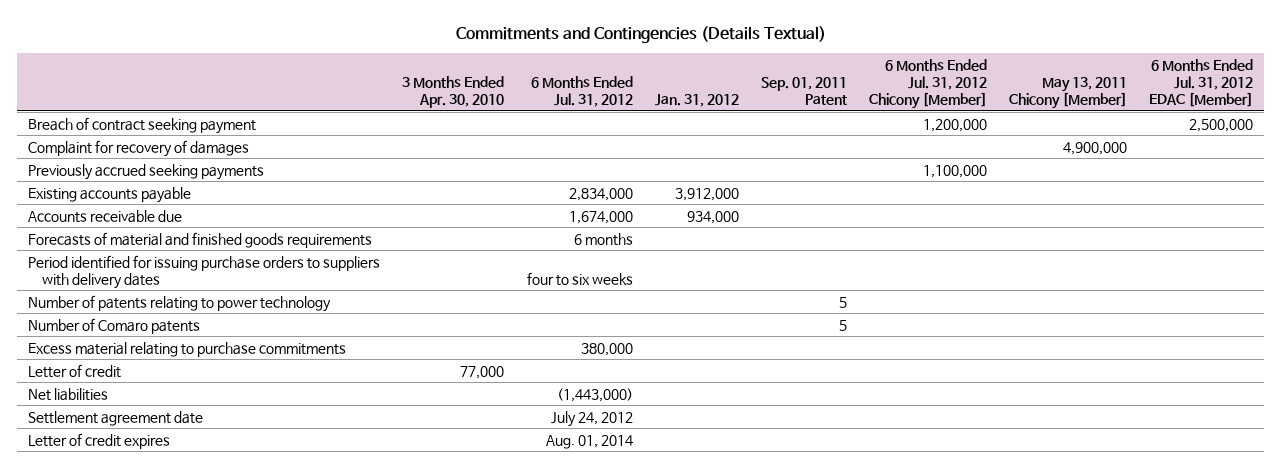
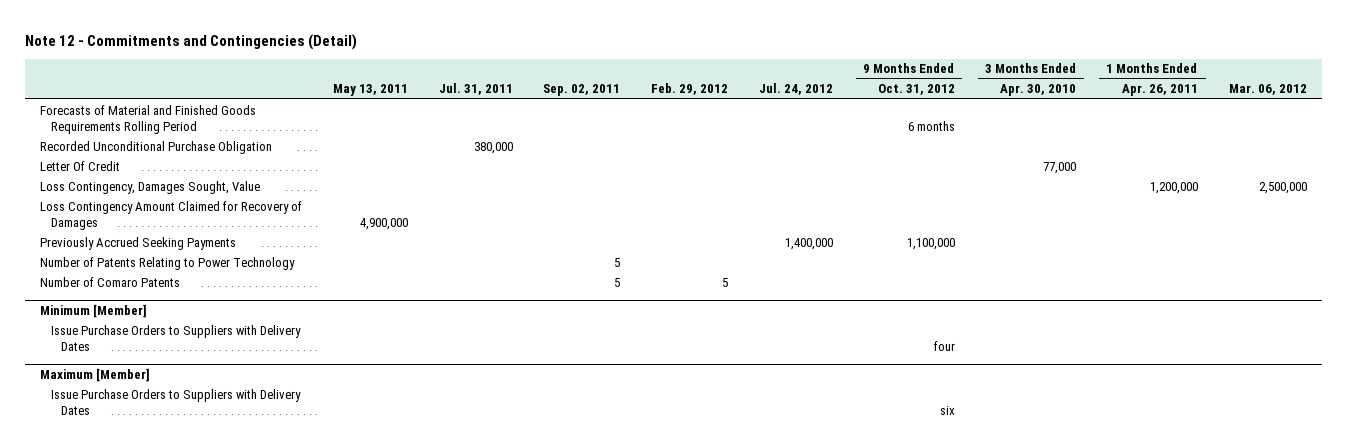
- Commitments and Contingencies (Details Textual)
+ Note 12 - Commitments and Contingencies (Detail)
- | 3 Months Ended Apr. 30, 2010 | 6 Months Ended Jul. 31, 2012 | Jan. 31, 2012 | Sep. 01, 2011 Patent | 6 Months Ended Jul. 31, 2012 Chicony [Member] | May 13, 2011 Chicony [Member] | 6 Months Ended Jul. 31, 2012 EDAC [Member]
+ | May 13, 2011 | Jul. 31, 2011 | Sep. 02, 2011 | Feb. 29, 2012 | Jul. 24, 2012 | 9 Months Ended Oct. 31, 2012 | 3 Months Ended Apr. 30, 2010 | 1 Months Ended Apr. 26, 2011 | Mar. 06, 2012
- Breach of contract seeking payment | | | | | 1,200,000 | | 2,500,000
- Complaint for recovery of damages | | | | | | 4,900,000 |
- Previously accrued seeking payments | | | | | 1,100,000 | |
- Existing accounts payable | | 2,834,000 | 3,912,000 | | | |
- Accounts receivable due | | 1,674,000 | 934,000 | | | |
- Forecasts of material and finished goods requirements | | 6 months | | | | |
- Period identified for issuing purchase orders to suppliers with delivery dates | | four to six weeks | | | | |
- Number of patents relating to power technology | | | | 5 | | |
- Number of Comaro patents | | | | 5 | | |
- Excess material relating to purchase commitments | | 380,000 | | | | |
- Letter of credit | 77,000 | | | | | |
- Net liabilities | | (1,443,000) | | | | |
- Settlement agreement date | | July 24, 2012 | | | | |
- Letter of credit expires | | Aug. 01, 2014 | | | | |
+ Forecasts of Material and Finished Goods Requirements Rolling Period | | | | | | 6 months | | |
+ Recorded Unconditional Purchase Obligation | | 380,000 | | | | | | |
+ Letter Of Credit | | | | | | | 77,000 | |
+ Loss Contingency, Damages Sought, Value | | | | | | | | 1,200,000 | 2,500,000
+ Loss Contingency Amount Claimed for Recovery of Damages | 4,900,000 | | | | | | | |
+ Previously Accrued Seeking Payments | | | | | 1,400,000 | 1,100,000 | | |
+ Number of Patents Relating to Power Technology | | | 5 | | | | | |
+ Number of Comaro Patents | | | 5 | 5 | | | | |
+ Minimum [Member]
+ Issue Purchase Orders to Suppliers with Delivery Dates | | | | | | four | | |
+ Maximum [Member]
+ Issue Purchase Orders to Suppliers with Delivery Dates | | | | | | six | | |

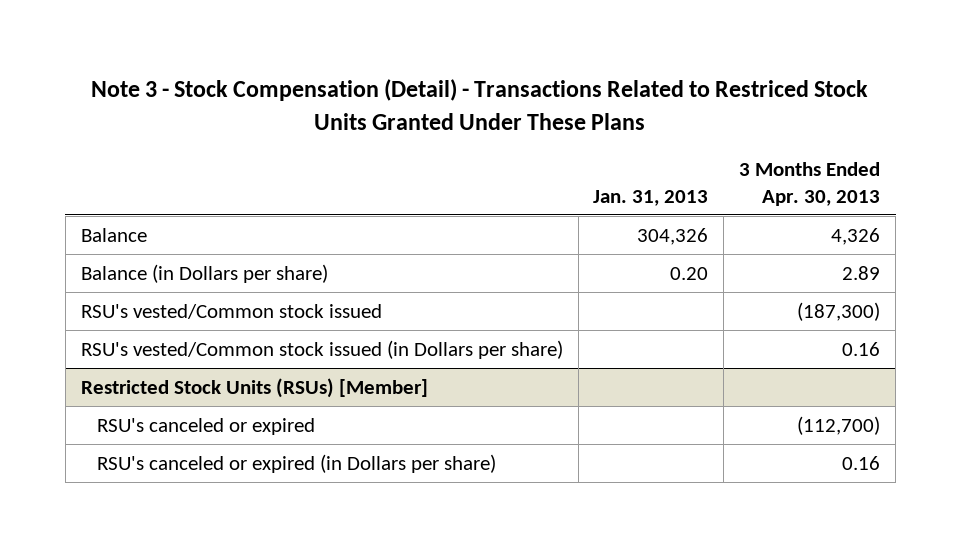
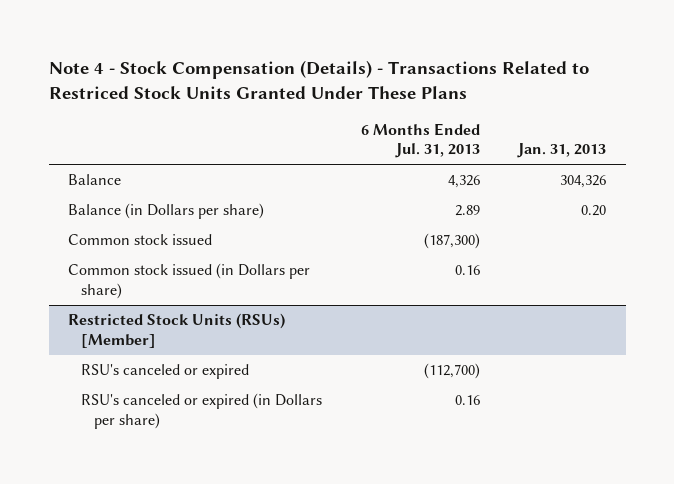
- Note 3 - Stock Compensation (Detail) - Transactions Related to Restriced Stock Units Granted Under These Plans
+ Note 4 - Stock Compensation (Details) - Transactions Related to Restriced Stock Units Granted Under These Plans
- | Jan. 31, 2013 | 3 Months Ended Apr. 30, 2013
+ | 6 Months Ended Jul. 31, 2013 | Jan. 31, 2013
- RSU's vested/Common stock issued | | (187,300)
- RSU's vested/Common stock issued (in Dollars per share) | | 0.16
+ Common stock issued | (187,300) |
+ Common stock issued (in Dollars per share) | 0.16 |

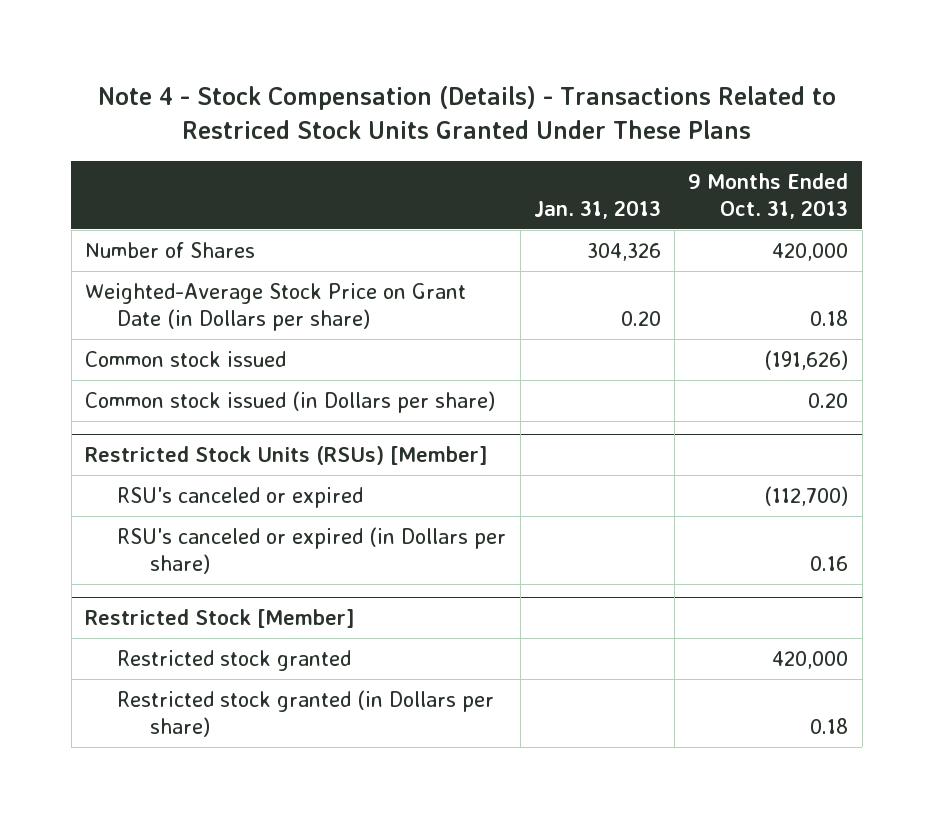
- | 6 Months Ended Jul. 31, 2013 | Jan. 31, 2013
+ | Jan. 31, 2013 | 9 Months Ended Oct. 31, 2013
- Balance | 4,326 | 304,326
- Balance (in Dollars per share) | 2.89 | 0.20
+ Number of Shares | 304,326 | 420,000
+ Weighted-Average Stock Price on Grant Date (in Dollars per share) | 0.20 | 0.18
+ Restricted Stock [Member]
+ Restricted stock granted | | 420,000
+ Restricted stock granted (in Dollars per share) | | 0.18

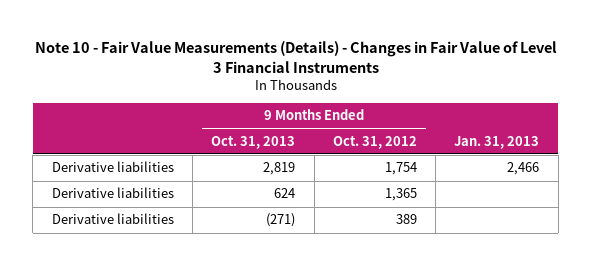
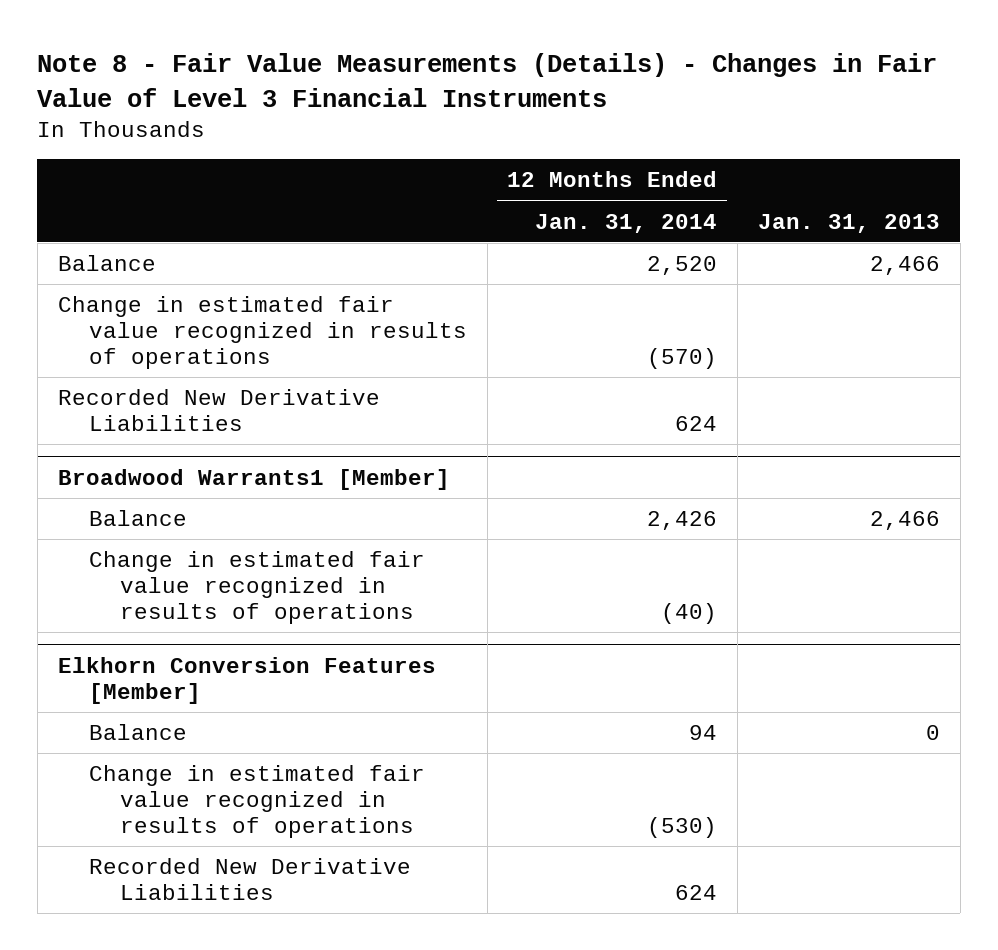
- Note 10 - Fair Value Measurements (Details) - Changes in Fair Value of Level 3 Financial Instruments
+ Note 8 - Fair Value Measurements (Details) - Changes in Fair Value of Level 3 Financial Instruments
- | 9 Months Ended Oct. 31, 2013 | 9 Months Ended Oct. 31, 2012 | Jan. 31, 2013
+ | 12 Months Ended Jan. 31, 2014 | Jan. 31, 2013
- Derivative liabilities | 2,819 | 1,754 | 2,466
- Derivative liabilities | 624 | 1,365 |
- Derivative liabilities | (271) | 389 |
+ Balance | 2,520 | 2,466
+ Change in estimated fair value recognized in results of operations | (570) |
+ Recorded New Derivative Liabilities | 624 |
+ Broadwood Warrants1 [Member]
+ Balance | 2,426 | 2,466
+ Change in estimated fair value recognized in results of operations | (40) |
+ Elkhorn Conversion Features [Member]
+ Balance | 94 | 0
+ Change in estimated fair value recognized in results of operations | (530) |
+ Recorded New Derivative Liabilities | 624 |

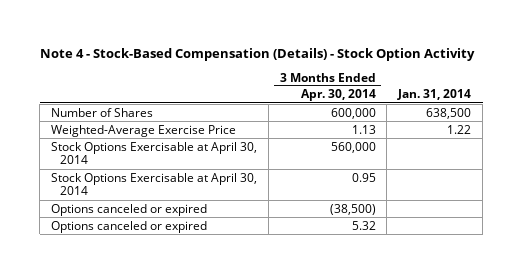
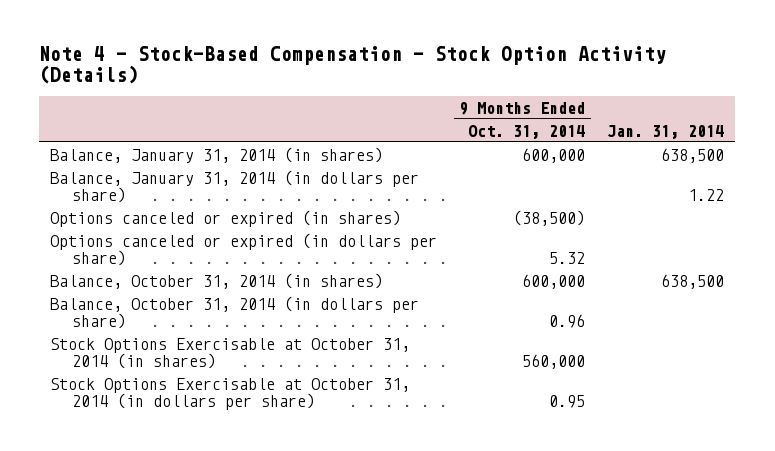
- Note 4 - Stock-Based Compensation (Details) - Stock Option Activity
+ Note 4 - Stock-Based Compensation - Stock Option Activity (Details)
- | 3 Months Ended Apr. 30, 2014 | Jan. 31, 2014
+ | 9 Months Ended Oct. 31, 2014 | Jan. 31, 2014
- Number of Shares | 600,000 | 638,500
- Weighted-Average Exercise Price | 1.13 | 1.22
- Stock Options Exercisable at April 30, 2014 | 560,000 |
- Stock Options Exercisable at April 30, 2014 | 0.95 |
- Options canceled or expired | (38,500) |
- Options canceled or expired | 5.32 |
+ Balance, January 31, 2014 (in shares) | 600,000 | 638,500
+ Balance, January 31, 2014 (in dollars per share) | | 1.22
+ Options canceled or expired (in shares) | (38,500) |
+ Options canceled or expired (in dollars per share) | 5.32 |
+ Balance, October 31, 2014 (in shares) | 600,000 | 638,500
+ Balance, October 31, 2014 (in dollars per share) | 0.96 |
+ Stock Options Exercisable at October 31, 2014 (in shares) | 560,000 |
+ Stock Options Exercisable at October 31, 2014 (in dollars per share) | 0.95 |

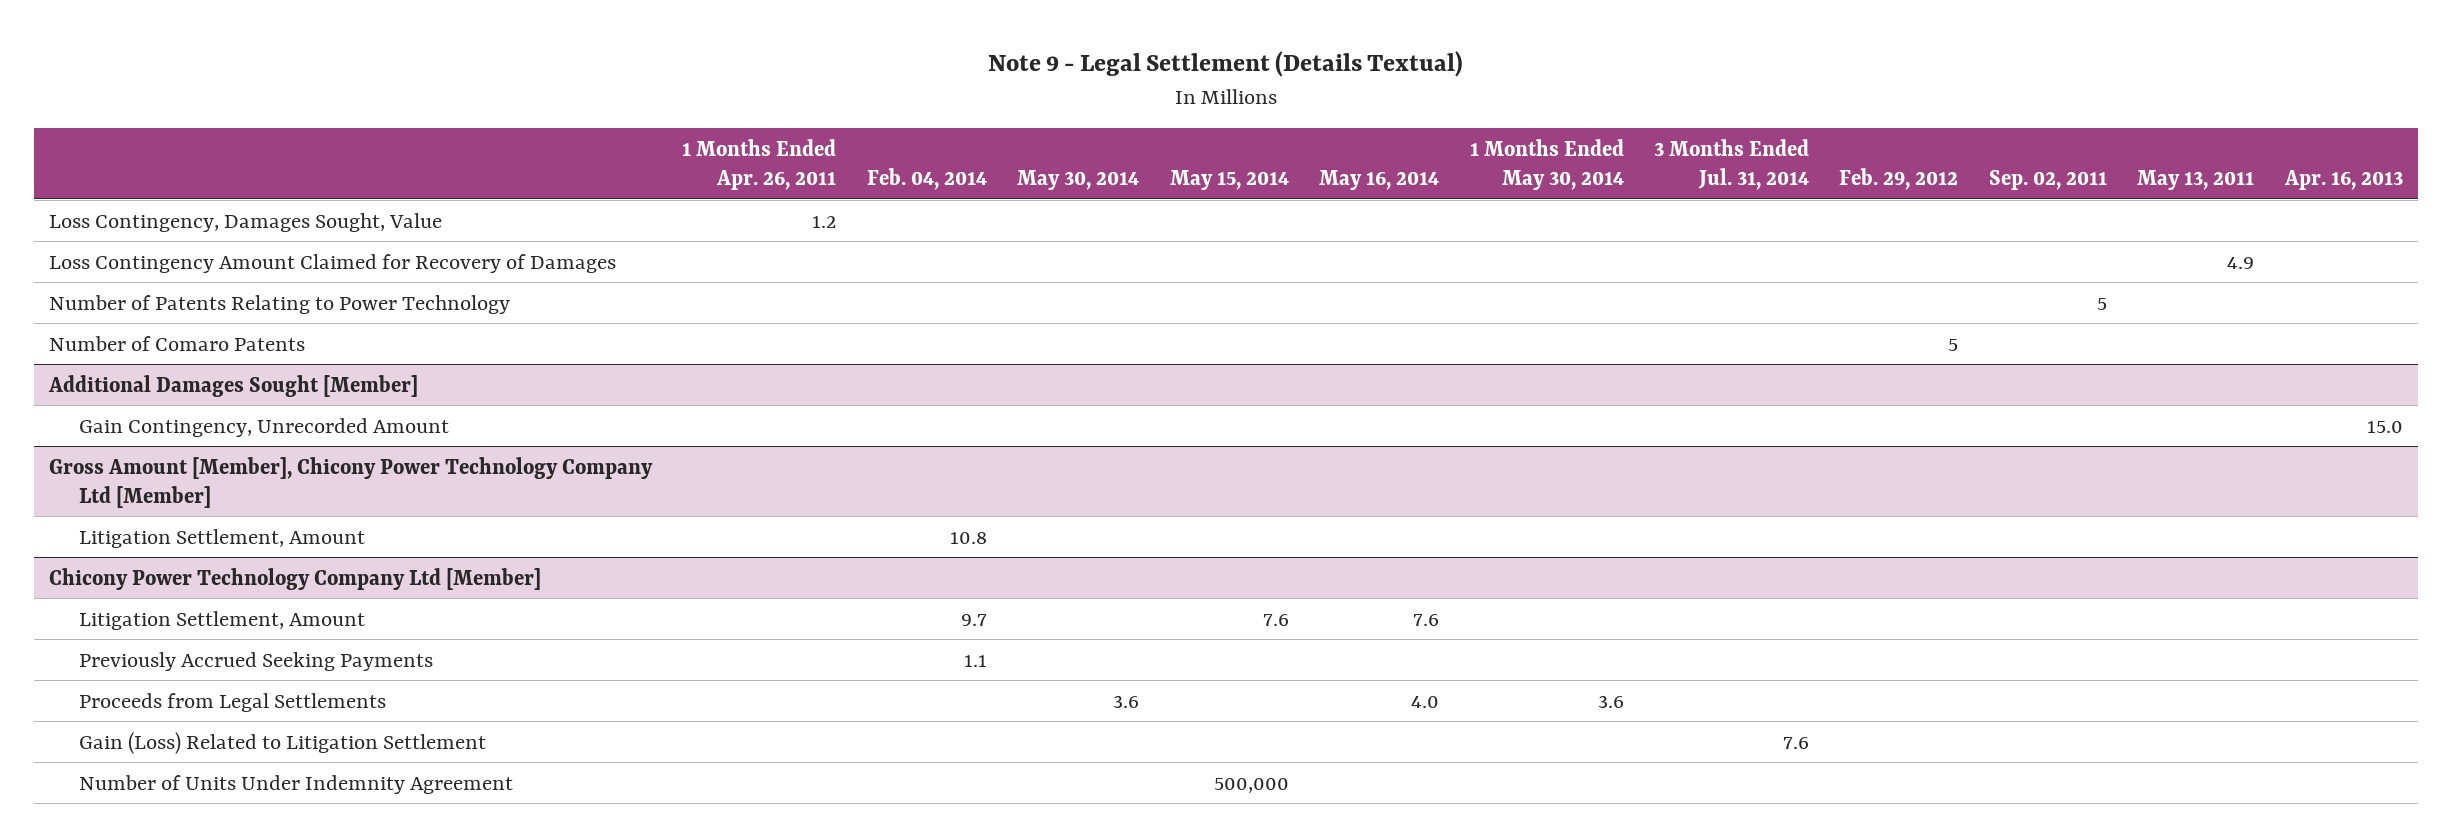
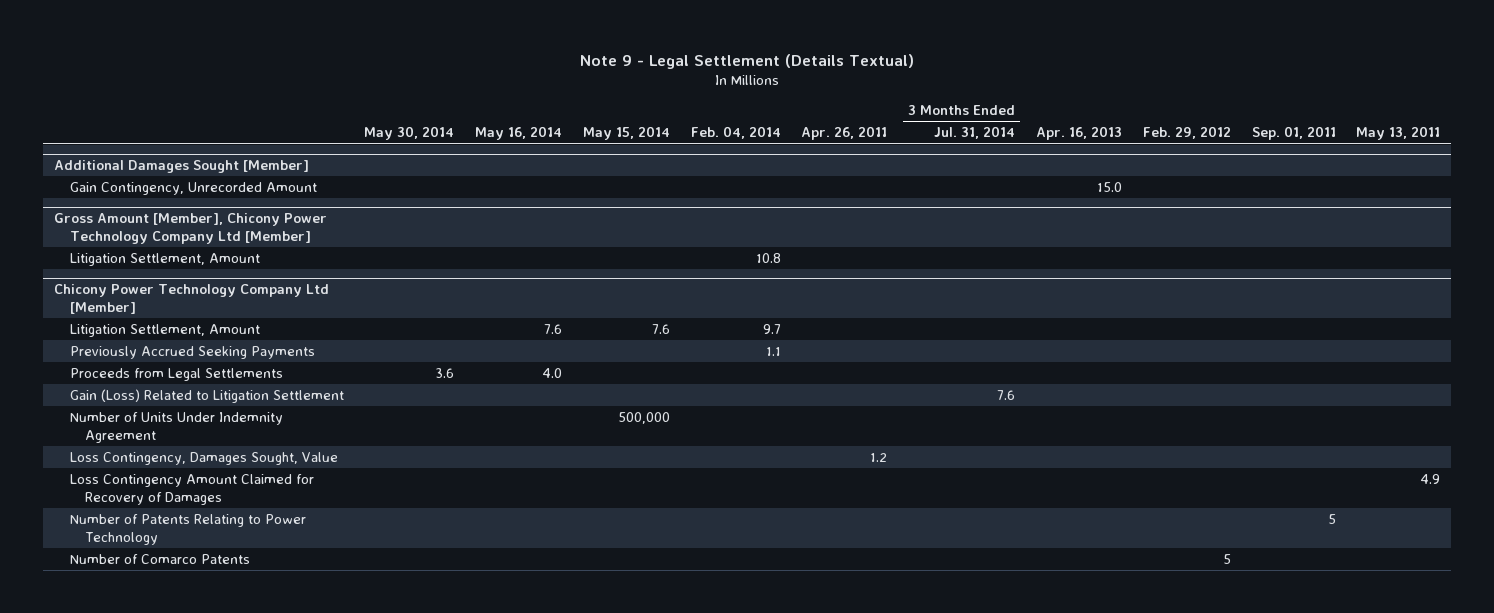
- | 1 Months Ended Apr. 26, 2011 | Feb. 04, 2014 | May 30, 2014 | May 15, 2014 | May 16, 2014 | 1 Months Ended May 30, 2014 | 3 Months Ended Jul. 31, 2014 | Feb. 29, 2012 | Sep. 02, 2011 | May 13, 2011 | Apr. 16, 2013
+ | May 30, 2014 | May 16, 2014 | May 15, 2014 | Feb. 04, 2014 | Apr. 26, 2011 | 3 Months Ended Jul. 31, 2014 | Apr. 16, 2013 | Feb. 29, 2012 | Sep. 01, 2011 | May 13, 2011
- Loss Contingency, Damages Sought, Value | 1.2 | | | | | | | | | |
- Loss Contingency Amount Claimed for Recovery of Damages | | | | | | | | | | 4.9 |
- Number of Patents Relating to Power Technology | | | | | | | | | 5 | |
- Number of Comaro Patents | | | | | | | | 5 | | |
@ Chicony Power Technology Company Ltd [Member]
+ Loss Contingency, Damages Sought, Value | | | | | 1.2 | | | | |
+ Loss Contingency Amount Claimed for Recovery of Damages | | | | | | | | | | 4.9
+ Number of Patents Relating to Power Technology | | | | | | | | | 5 |
+ Number of Comarco Patents | | | | | | | | 5 | |

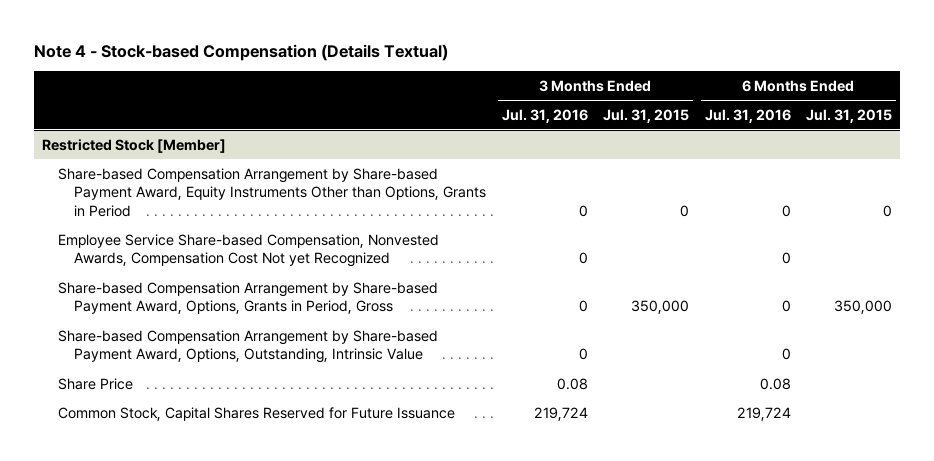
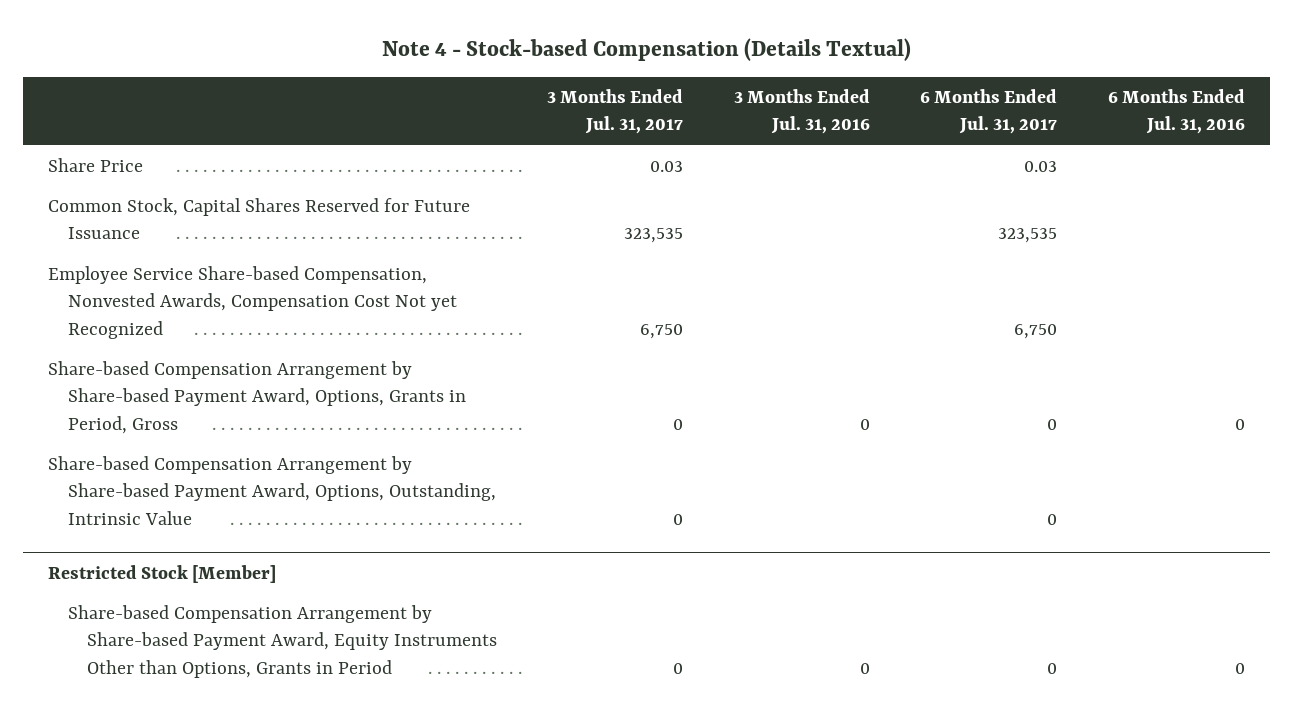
- | 3 Months Ended Jul. 31, 2016 | 3 Months Ended Jul. 31, 2015 | 6 Months Ended Jul. 31, 2016 | 6 Months Ended Jul. 31, 2015
+ | 3 Months Ended Jul. 31, 2017 | 3 Months Ended Jul. 31, 2016 | 6 Months Ended Jul. 31, 2017 | 6 Months Ended Jul. 31, 2016
+ Share Price | 0.03 | | 0.03 |
+ Common Stock, Capital Shares Reserved for Future Issuance | 323,535 | | 323,535 |
+ Employee Service Share-based Compensation, Nonvested Awards, Compensation Cost Not yet Recognized | 6,750 | | 6,750 |
+ Share-based Compensation Arrangement by Share-based Payment Award, Options, Grants in Period, Gross | 0 | 0 | 0 | 0
+ Share-based Compensation Arrangement by Share-based Payment Award, Options, Outstanding, Intrinsic Value | 0 | | 0 |
@ Restricted Stock [Member]
- Employee Service Share-based Compensation, Nonvested Awards, Compensation Cost Not yet Recognized | 0 | | 0 |
- Share-based Compensation Arrangement by Share-based Payment Award, Options, Grants in Period, Gross | 0 | 350,000 | 0 | 350,000
- Share-based Compensation Arrangement by Share-based Payment Award, Options, Outstanding, Intrinsic Value | 0 | | 0 |
- Share Price | 0.08 | | 0.08 |
- Common Stock, Capital Shares Reserved for Future Issuance | 219,724 | | 219,724 |

